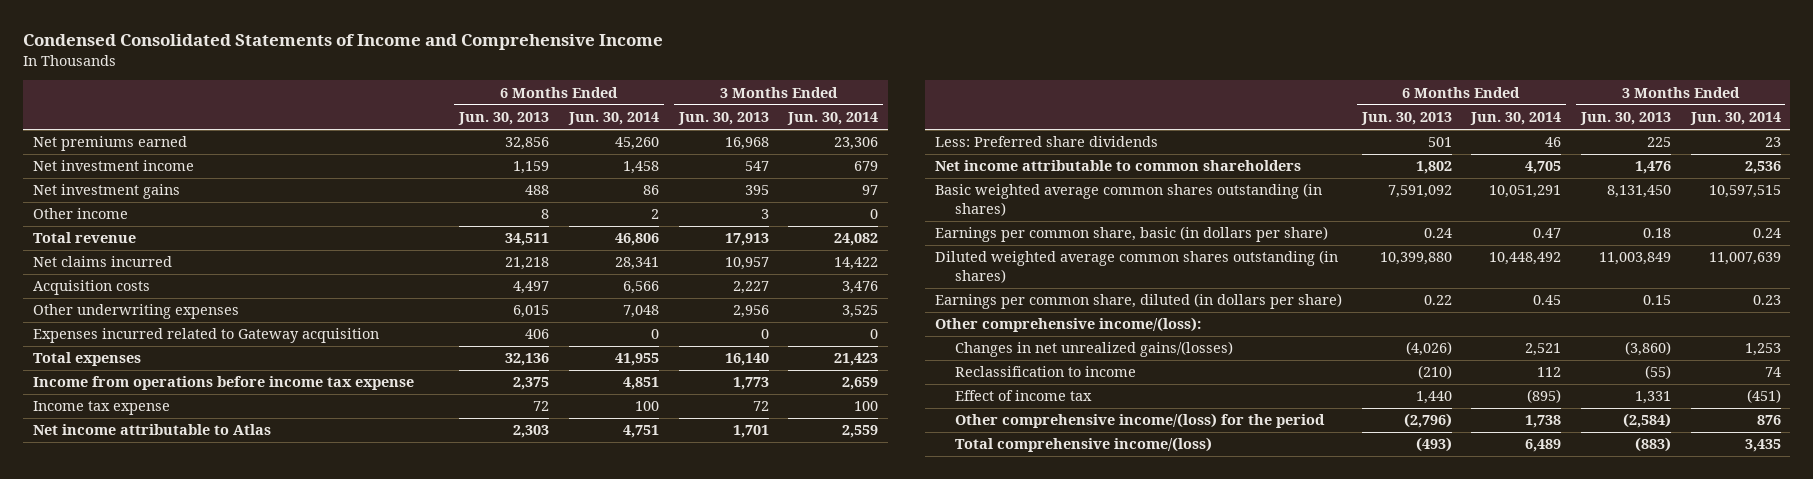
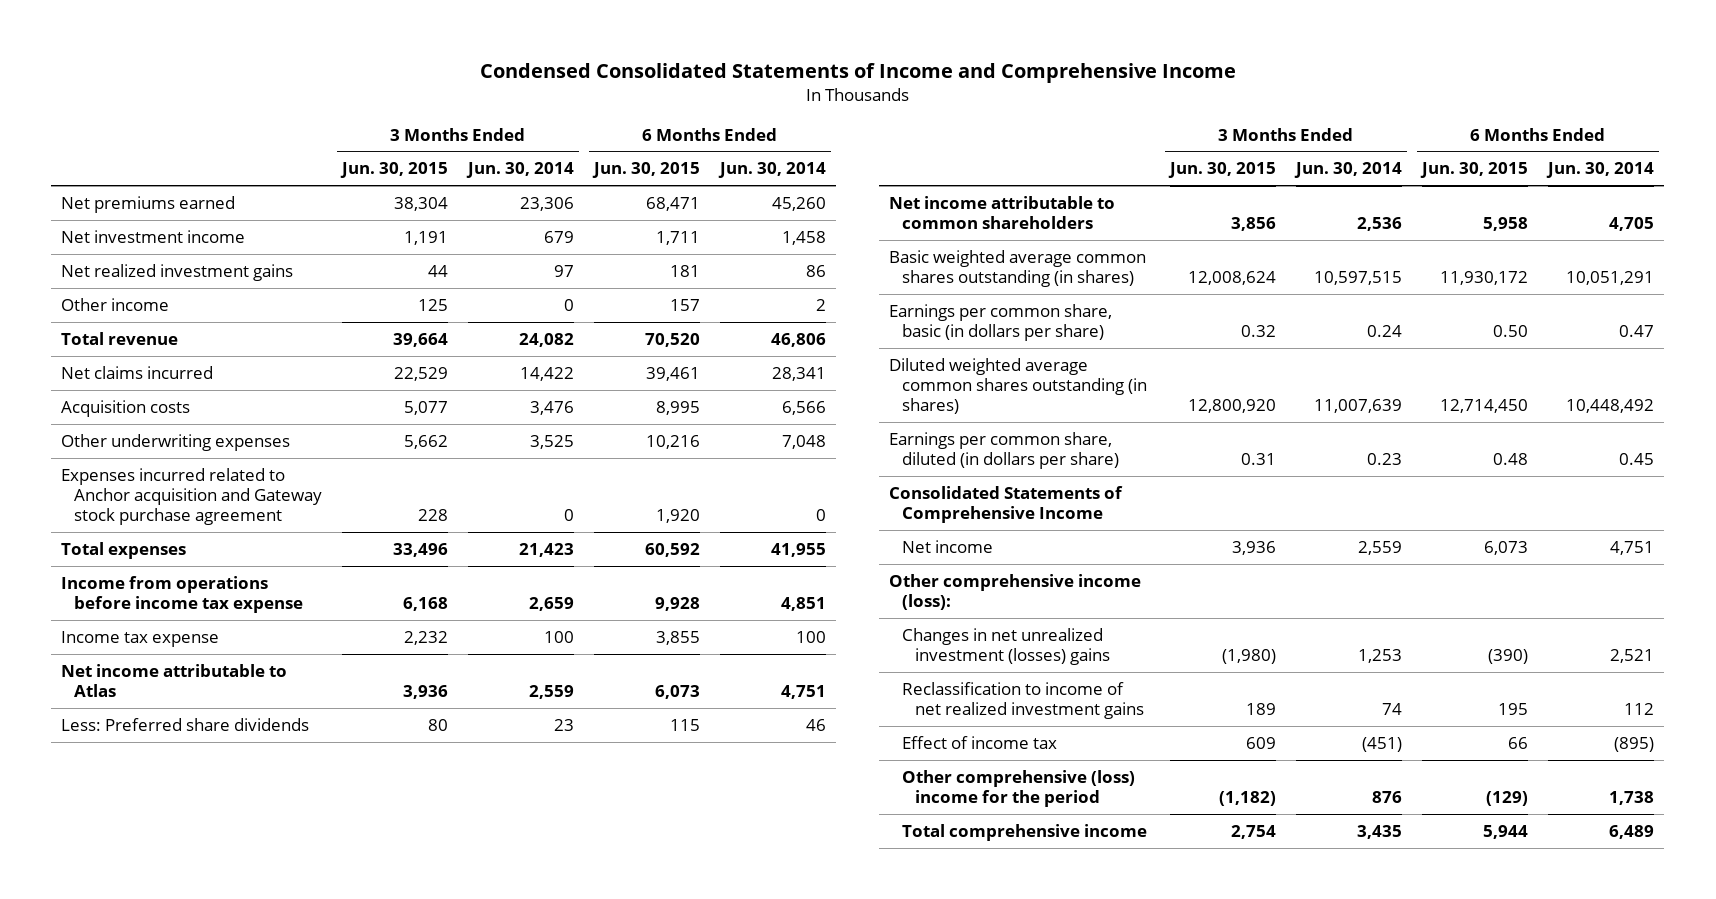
- | 6 Months Ended Jun. 30, 2013 | 6 Months Ended Jun. 30, 2014 | 3 Months Ended Jun. 30, 2013 | 3 Months Ended Jun. 30, 2014
+ | 3 Months Ended Jun. 30, 2015 | 3 Months Ended Jun. 30, 2014 | 6 Months Ended Jun. 30, 2015 | 6 Months Ended Jun. 30, 2014
- Net investment gains | 488 | 86 | 395 | 97
+ Net realized investment gains | 44 | 97 | 181 | 86
- Expenses incurred related to Gateway acquisition | 406 | 0 | 0 | 0
+ Expenses incurred related to Anchor acquisition and Gateway stock purchase agreement | 228 | 0 | 1,920 | 0
- Other comprehensive income/(loss):
- Changes in net unrealized gains/(losses) | (4,026) | 2,521 | (3,860) | 1,253
- Reclassification to income | (210) | 112 | (55) | 74
+ Consolidated Statements of Comprehensive Income
+ Net income | 3,936 | 2,559 | 6,073 | 4,751
+ Other comprehensive income (loss):
+ Changes in net unrealized investment (losses) gains | (1,980) | 1,253 | (390) | 2,521
+ Reclassification to income of net realized investment gains | 189 | 74 | 195 | 112
- Other comprehensive income/(loss) for the period | (2,796) | 1,738 | (2,584) | 876
- Total comprehensive income/(loss) | (493) | 6,489 | (883) | 3,435
+ Other comprehensive (loss) income for the period | (1,182) | 876 | (129) | 1,738
+ Total comprehensive income | 2,754 | 3,435 | 5,944 | 6,489

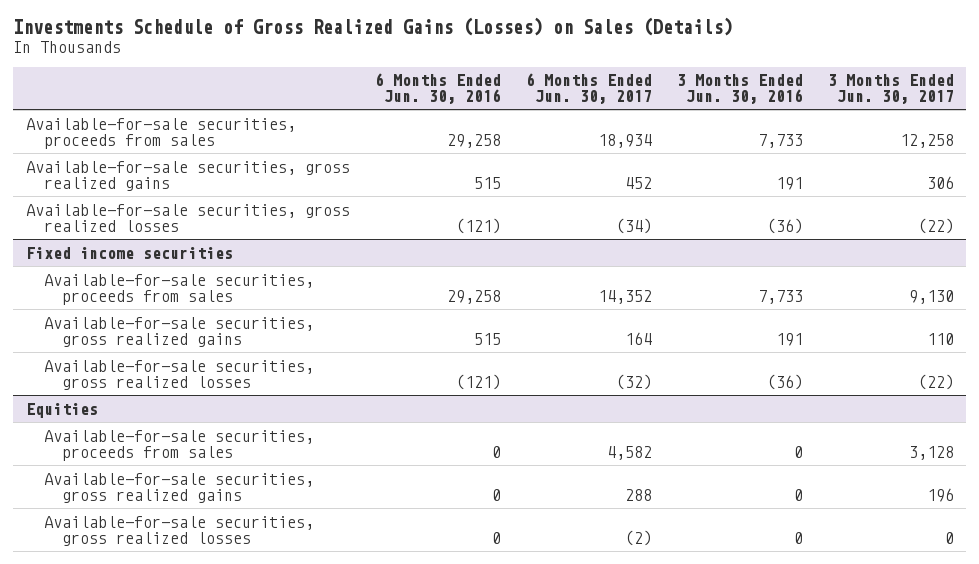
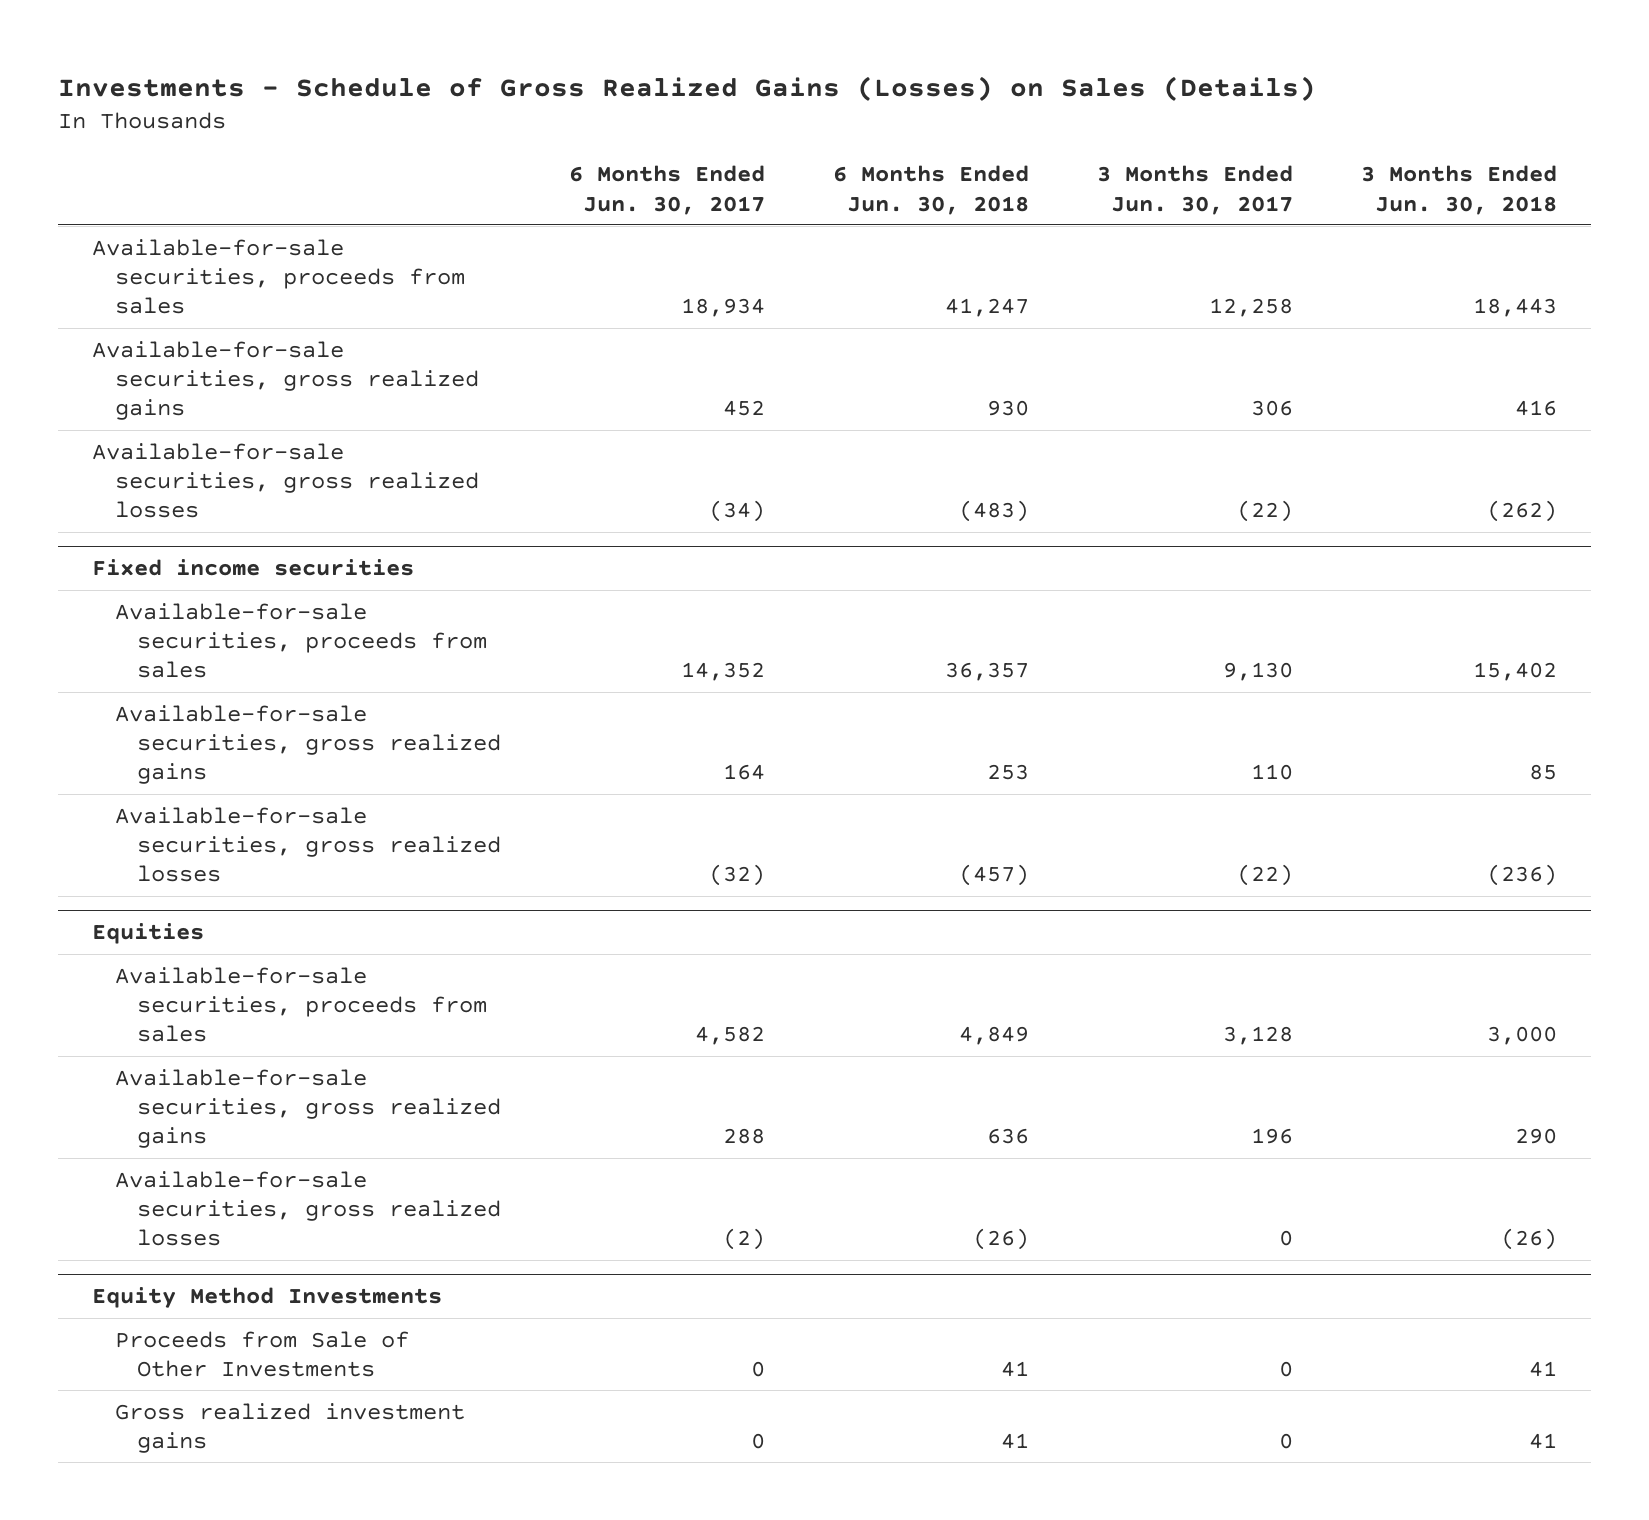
- Investments Schedule of Gross Realized Gains (Losses) on Sales (Details)
+ Investments - Schedule of Gross Realized Gains (Losses) on Sales (Details)
- | 6 Months Ended Jun. 30, 2016 | 6 Months Ended Jun. 30, 2017 | 3 Months Ended Jun. 30, 2016 | 3 Months Ended Jun. 30, 2017
+ | 6 Months Ended Jun. 30, 2017 | 6 Months Ended Jun. 30, 2018 | 3 Months Ended Jun. 30, 2017 | 3 Months Ended Jun. 30, 2018
+ Equity Method Investments
+ Proceeds from Sale of Other Investments | 0 | 41 | 0 | 41
+ Gross realized investment gains | 0 | 41 | 0 | 41

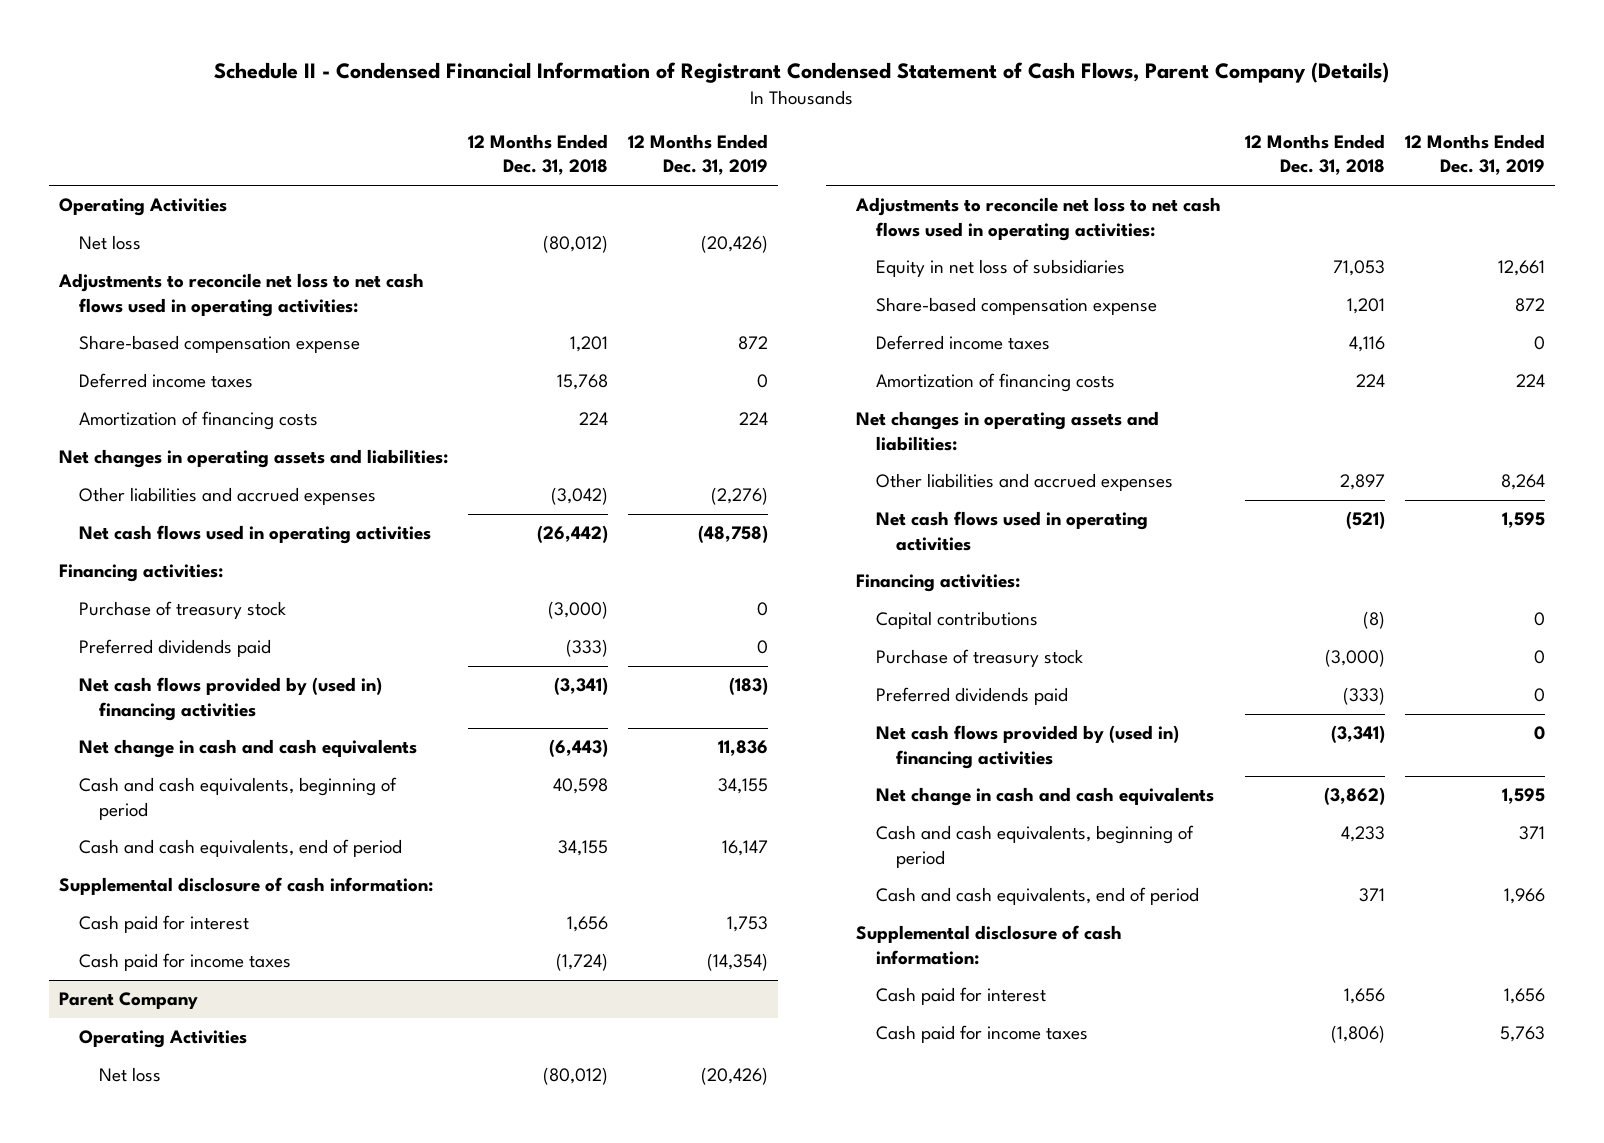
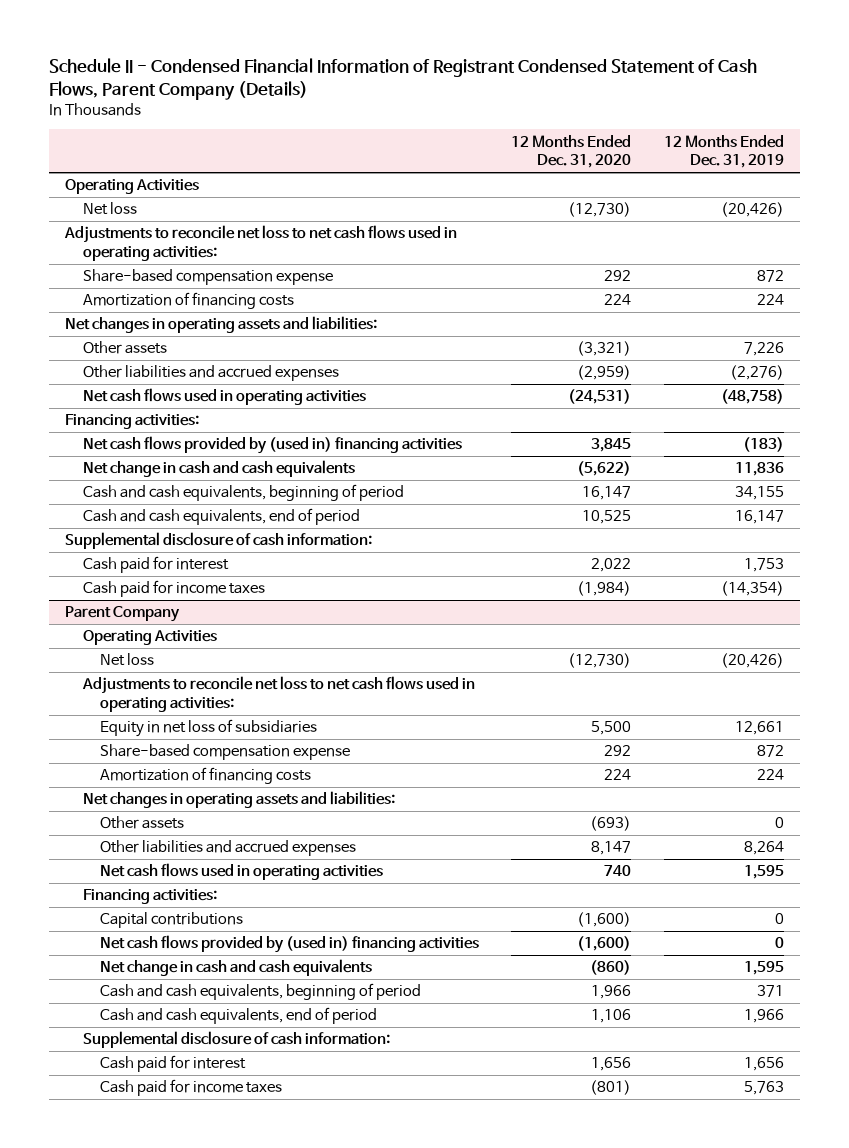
- | 12 Months Ended Dec. 31, 2018 | 12 Months Ended Dec. 31, 2019
+ | 12 Months Ended Dec. 31, 2020 | 12 Months Ended Dec. 31, 2019
- Deferred income taxes | 15,768 | 0
+ Other assets | (3,321) | 7,226
- Purchase of treasury stock | (3,000) | 0
- Preferred dividends paid | (333) | 0
@ Parent Company
- Deferred income taxes | 4,116 | 0
+ Other assets | (693) | 0
- Purchase of treasury stock | (3,000) | 0
- Preferred dividends paid | (333) | 0

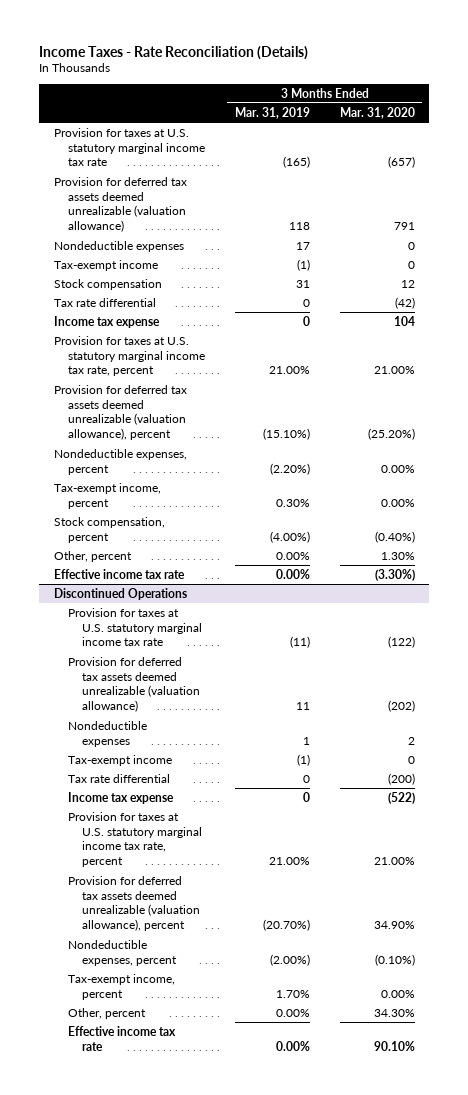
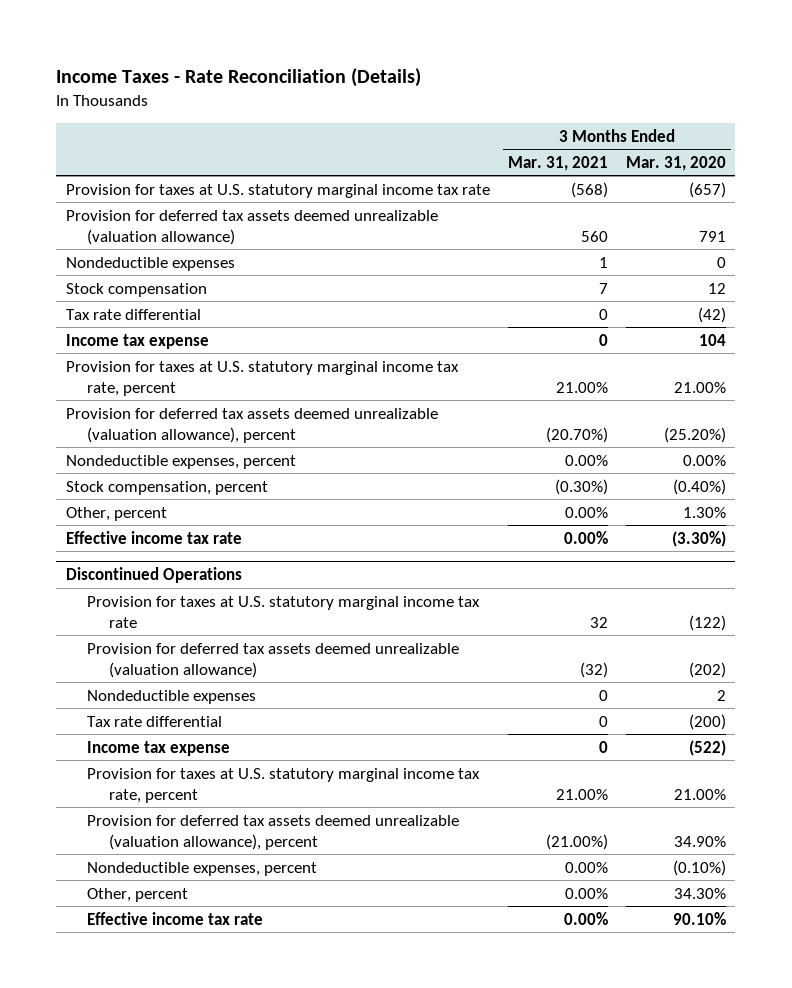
- | 3 Months Ended Mar. 31, 2019 | 3 Months Ended Mar. 31, 2020
+ | 3 Months Ended Mar. 31, 2021 | 3 Months Ended Mar. 31, 2020
- Tax-exempt income | (1) | 0
- Tax-exempt income, percent | 0.30% | 0.00%
@ Discontinued Operations
- Tax-exempt income | (1) | 0
- Tax-exempt income, percent | 1.70% | 0.00%

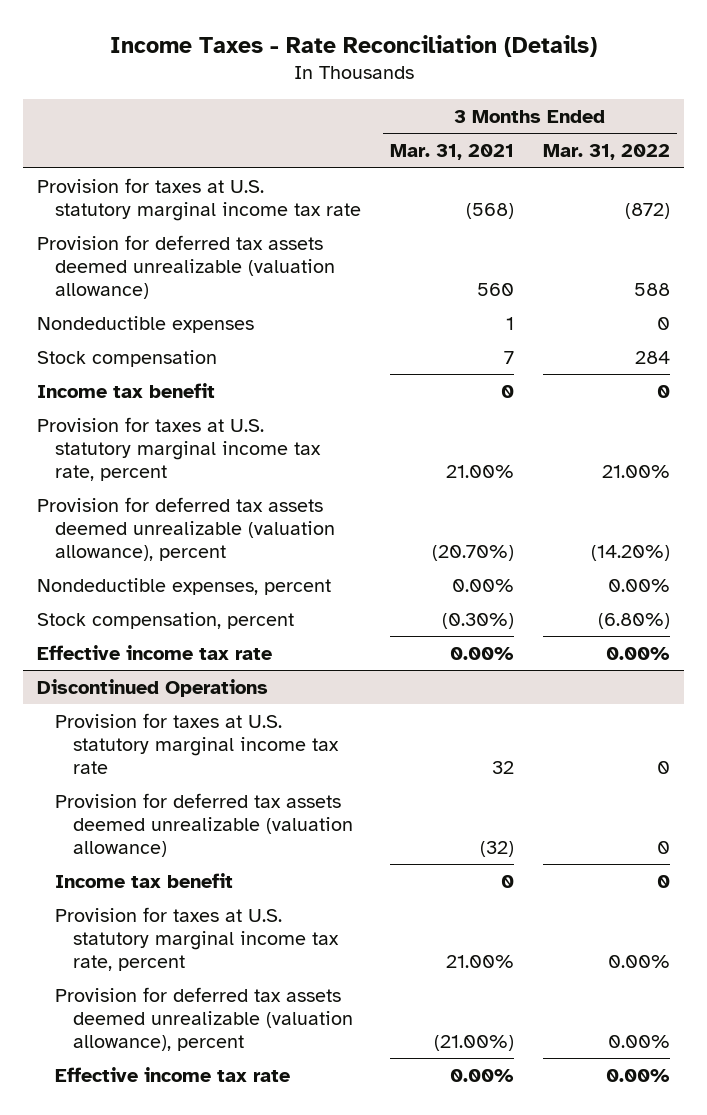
- | 3 Months Ended Mar. 31, 2021 | 3 Months Ended Mar. 31, 2020
+ | 3 Months Ended Mar. 31, 2021 | 3 Months Ended Mar. 31, 2022
- Tax rate differential | 0 | (42)
- Income tax expense | 0 | 104
+ Income tax benefit | 0 | 0
- Other, percent | 0.00% | 1.30%
@ Discontinued Operations
- Nondeductible expenses | 0 | 2
- Tax rate differential | 0 | (200)
- Income tax expense | 0 | (522)
+ Income tax benefit | 0 | 0
- Nondeductible expenses, percent | 0.00% | (0.10%)
- Other, percent | 0.00% | 34.30%

